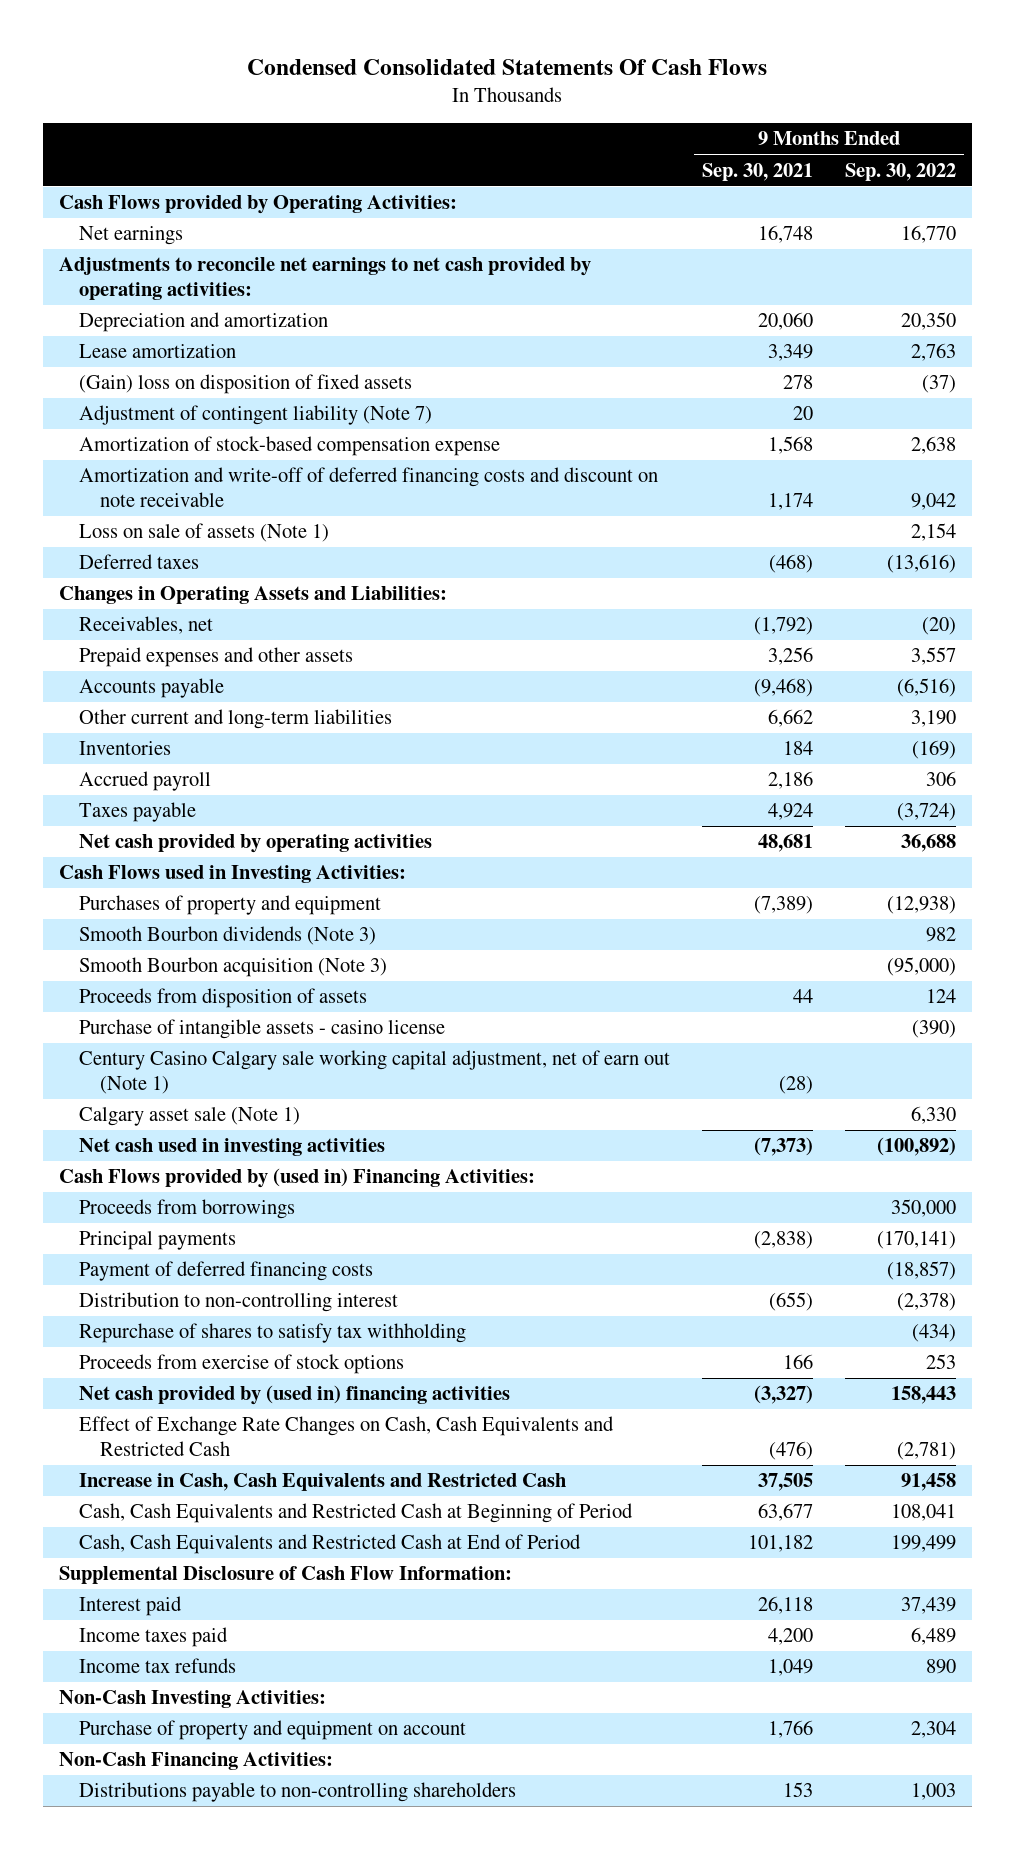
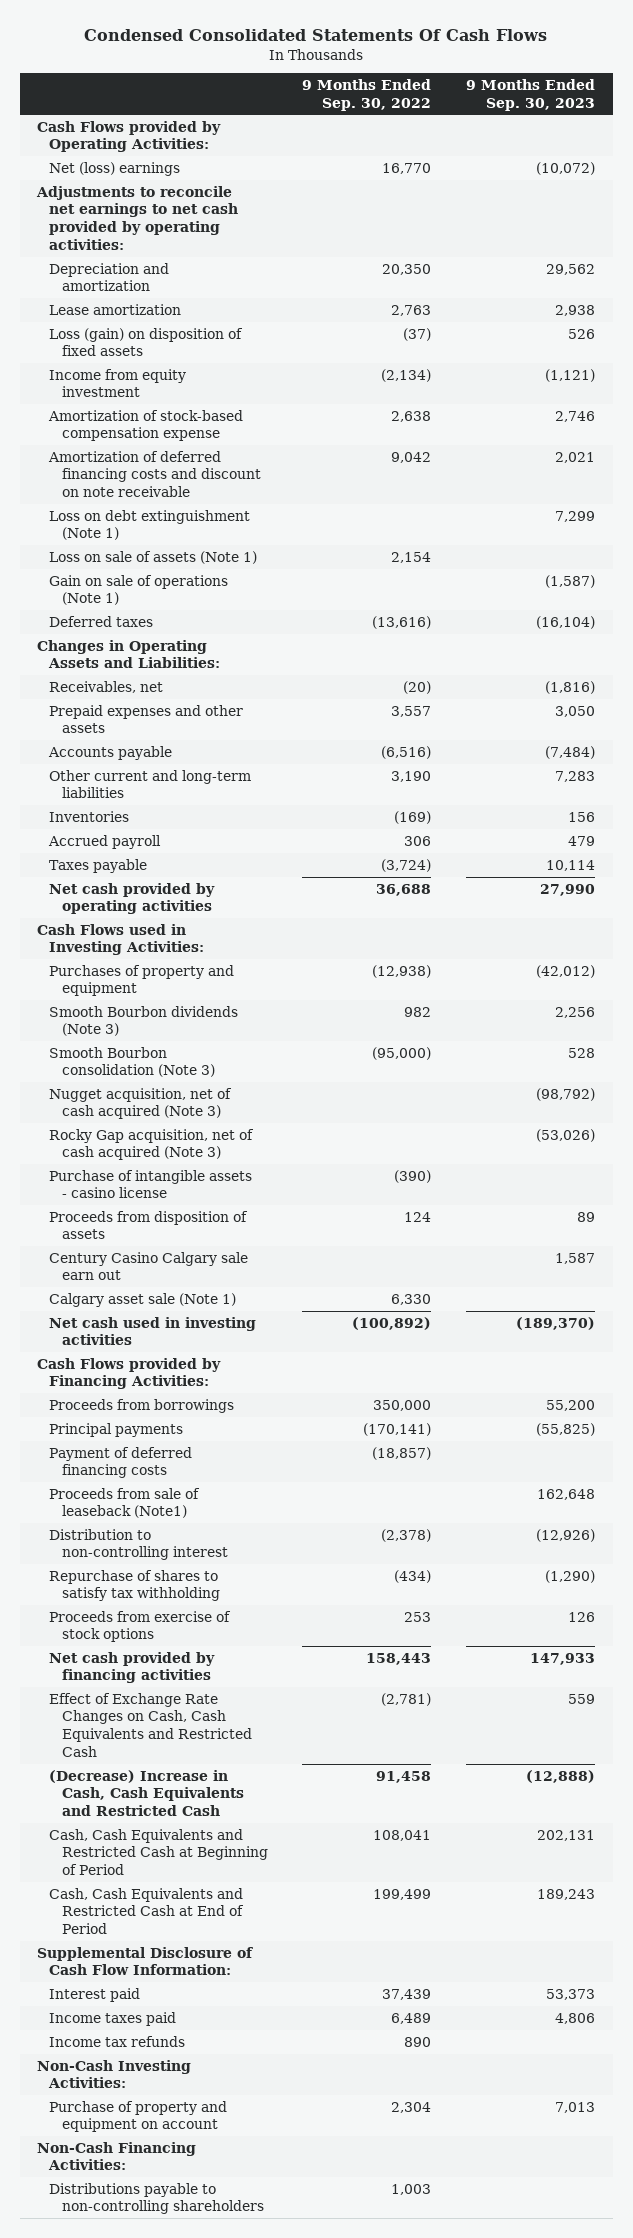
- | 9 Months Ended Sep. 30, 2021 | 9 Months Ended Sep. 30, 2022
+ | 9 Months Ended Sep. 30, 2022 | 9 Months Ended Sep. 30, 2023
- Net earnings | 16,748 | 16,770
+ Net (loss) earnings | 16,770 | (10,072)
- (Gain) loss on disposition of fixed assets | 278 | (37)
- Adjustment of contingent liability (Note 7) | 20 |
+ Loss (gain) on disposition of fixed assets | (37) | 526
+ Income from equity investment | (2,134) | (1,121)
- Amortization and write-off of deferred financing costs and discount on note receivable | 1,174 | 9,042
+ Amortization of deferred financing costs and discount on note receivable | 9,042 | 2,021
+ Loss on debt extinguishment (Note 1) | | 7,299
+ Gain on sale of operations (Note 1) | | (1,587)
- Smooth Bourbon acquisition (Note 3) | | (95,000)
+ Smooth Bourbon consolidation (Note 3) | (95,000) | 528
+ Nugget acquisition, net of cash acquired (Note 3) | | (98,792)
+ Rocky Gap acquisition, net of cash acquired (Note 3) | | (53,026)
- Century Casino Calgary sale working capital adjustment, net of earn out (Note 1) | (28) |
moved down: Proceeds from disposition of assets | 124 | 89
+ Century Casino Calgary sale earn out | | 1,587
- Cash Flows provided by (used in) Financing Activities:
+ Cash Flows provided by Financing Activities:
+ Proceeds from sale of leaseback (Note1) | | 162,648
- Net cash provided by (used in) financing activities | (3,327) | 158,443
+ Net cash provided by financing activities | 158,443 | 147,933
- Increase in Cash, Cash Equivalents and Restricted Cash | 37,505 | 91,458
+ (Decrease) Increase in Cash, Cash Equivalents and Restricted Cash | 91,458 | (12,888)

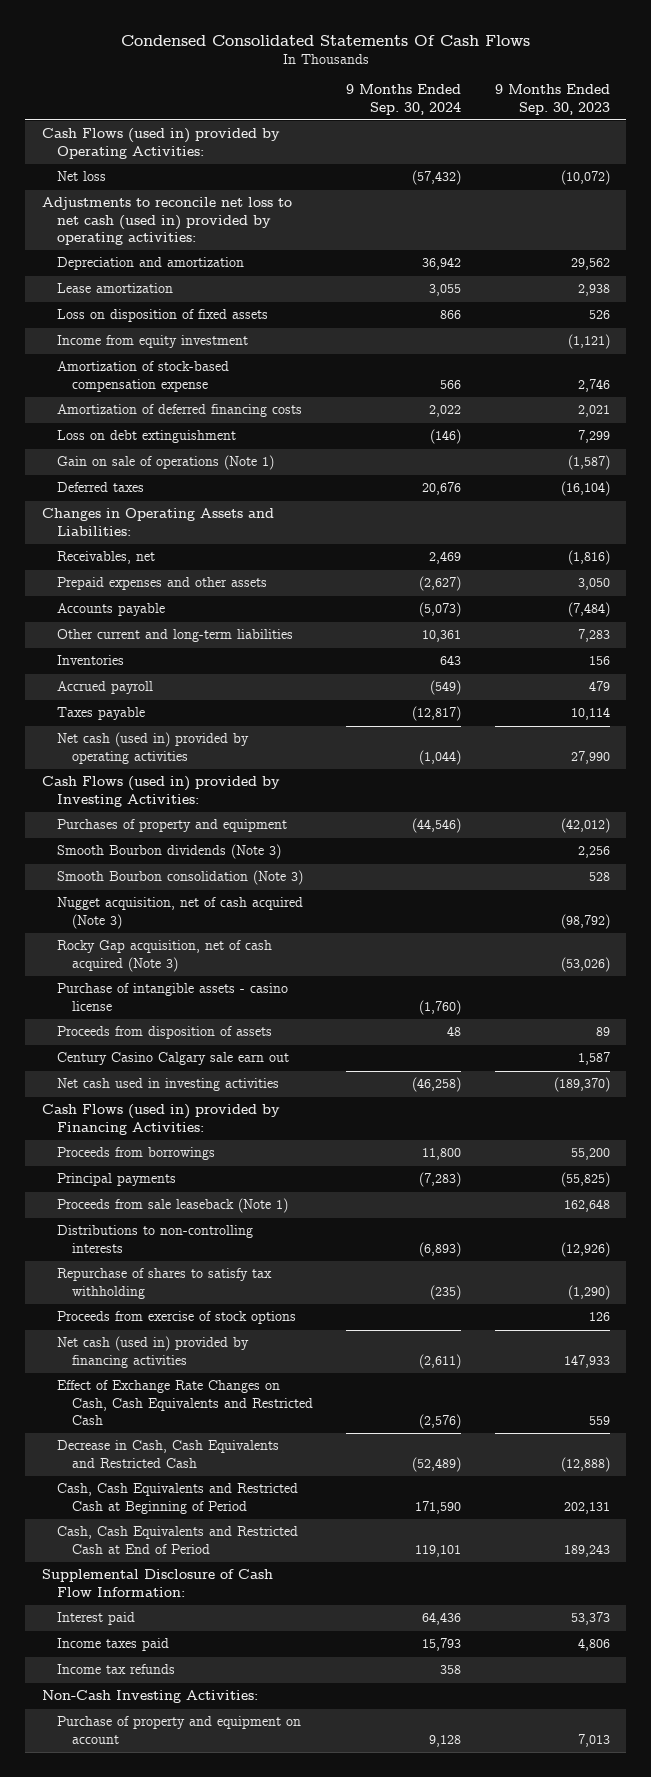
- | 9 Months Ended Sep. 30, 2022 | 9 Months Ended Sep. 30, 2023
+ | 9 Months Ended Sep. 30, 2024 | 9 Months Ended Sep. 30, 2023
- Cash Flows provided by Operating Activities:
- Net (loss) earnings | 16,770 | (10,072)
- Adjustments to reconcile net earnings to net cash provided by operating activities:
+ Cash Flows (used in) provided by Operating Activities:
+ Net loss | (57,432) | (10,072)
+ Adjustments to reconcile net loss to net cash (used in) provided by operating activities:
- Loss (gain) on disposition of fixed assets | (37) | 526
+ Loss on disposition of fixed assets | 866 | 526
- Amortization of deferred financing costs and discount on note receivable | 9,042 | 2,021
- Loss on debt extinguishment (Note 1) | | 7,299
- Loss on sale of assets (Note 1) | 2,154 |
+ Amortization of deferred financing costs | 2,022 | 2,021
+ Loss on debt extinguishment | (146) | 7,299
- Net cash provided by operating activities | 36,688 | 27,990
- Cash Flows used in Investing Activities:
+ Net cash (used in) provided by operating activities | (1,044) | 27,990
+ Cash Flows (used in) provided by Investing Activities:
- Calgary asset sale (Note 1) | 6,330 |
- Cash Flows provided by Financing Activities:
+ Cash Flows (used in) provided by Financing Activities:
- Payment of deferred financing costs | (18,857) |
- Proceeds from sale of leaseback (Note1) | | 162,648
- Distribution to non-controlling interest | (2,378) | (12,926)
+ Proceeds from sale leaseback (Note 1) | | 162,648
+ Distributions to non-controlling interests | (6,893) | (12,926)
- Net cash provided by financing activities | 158,443 | 147,933
+ Net cash (used in) provided by financing activities | (2,611) | 147,933
- (Decrease) Increase in Cash, Cash Equivalents and Restricted Cash | 91,458 | (12,888)
+ Decrease in Cash, Cash Equivalents and Restricted Cash | (52,489) | (12,888)
- Non-Cash Financing Activities:
- Distributions payable to non-controlling shareholders | 1,003 |

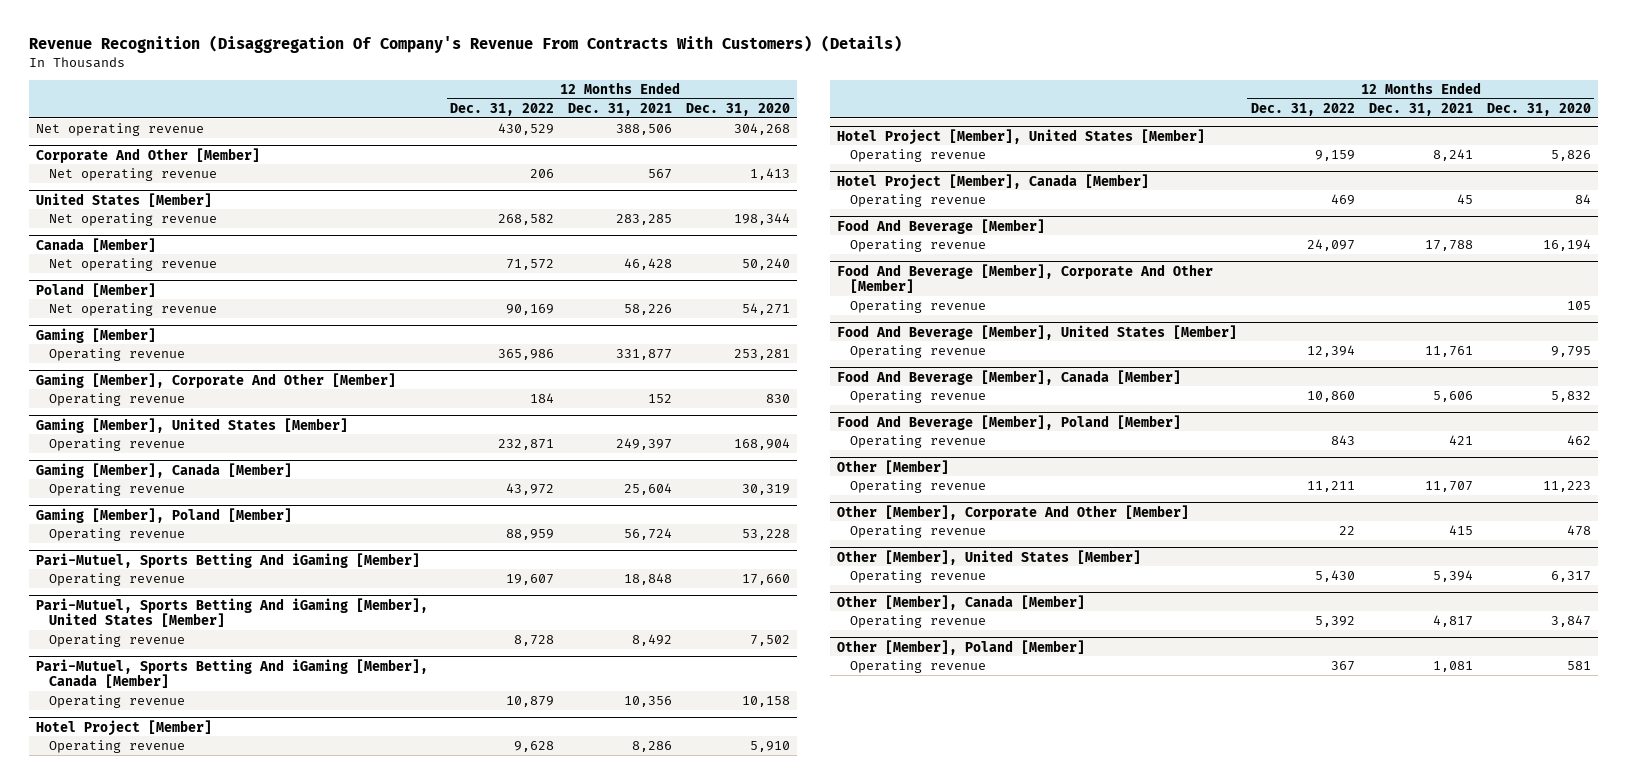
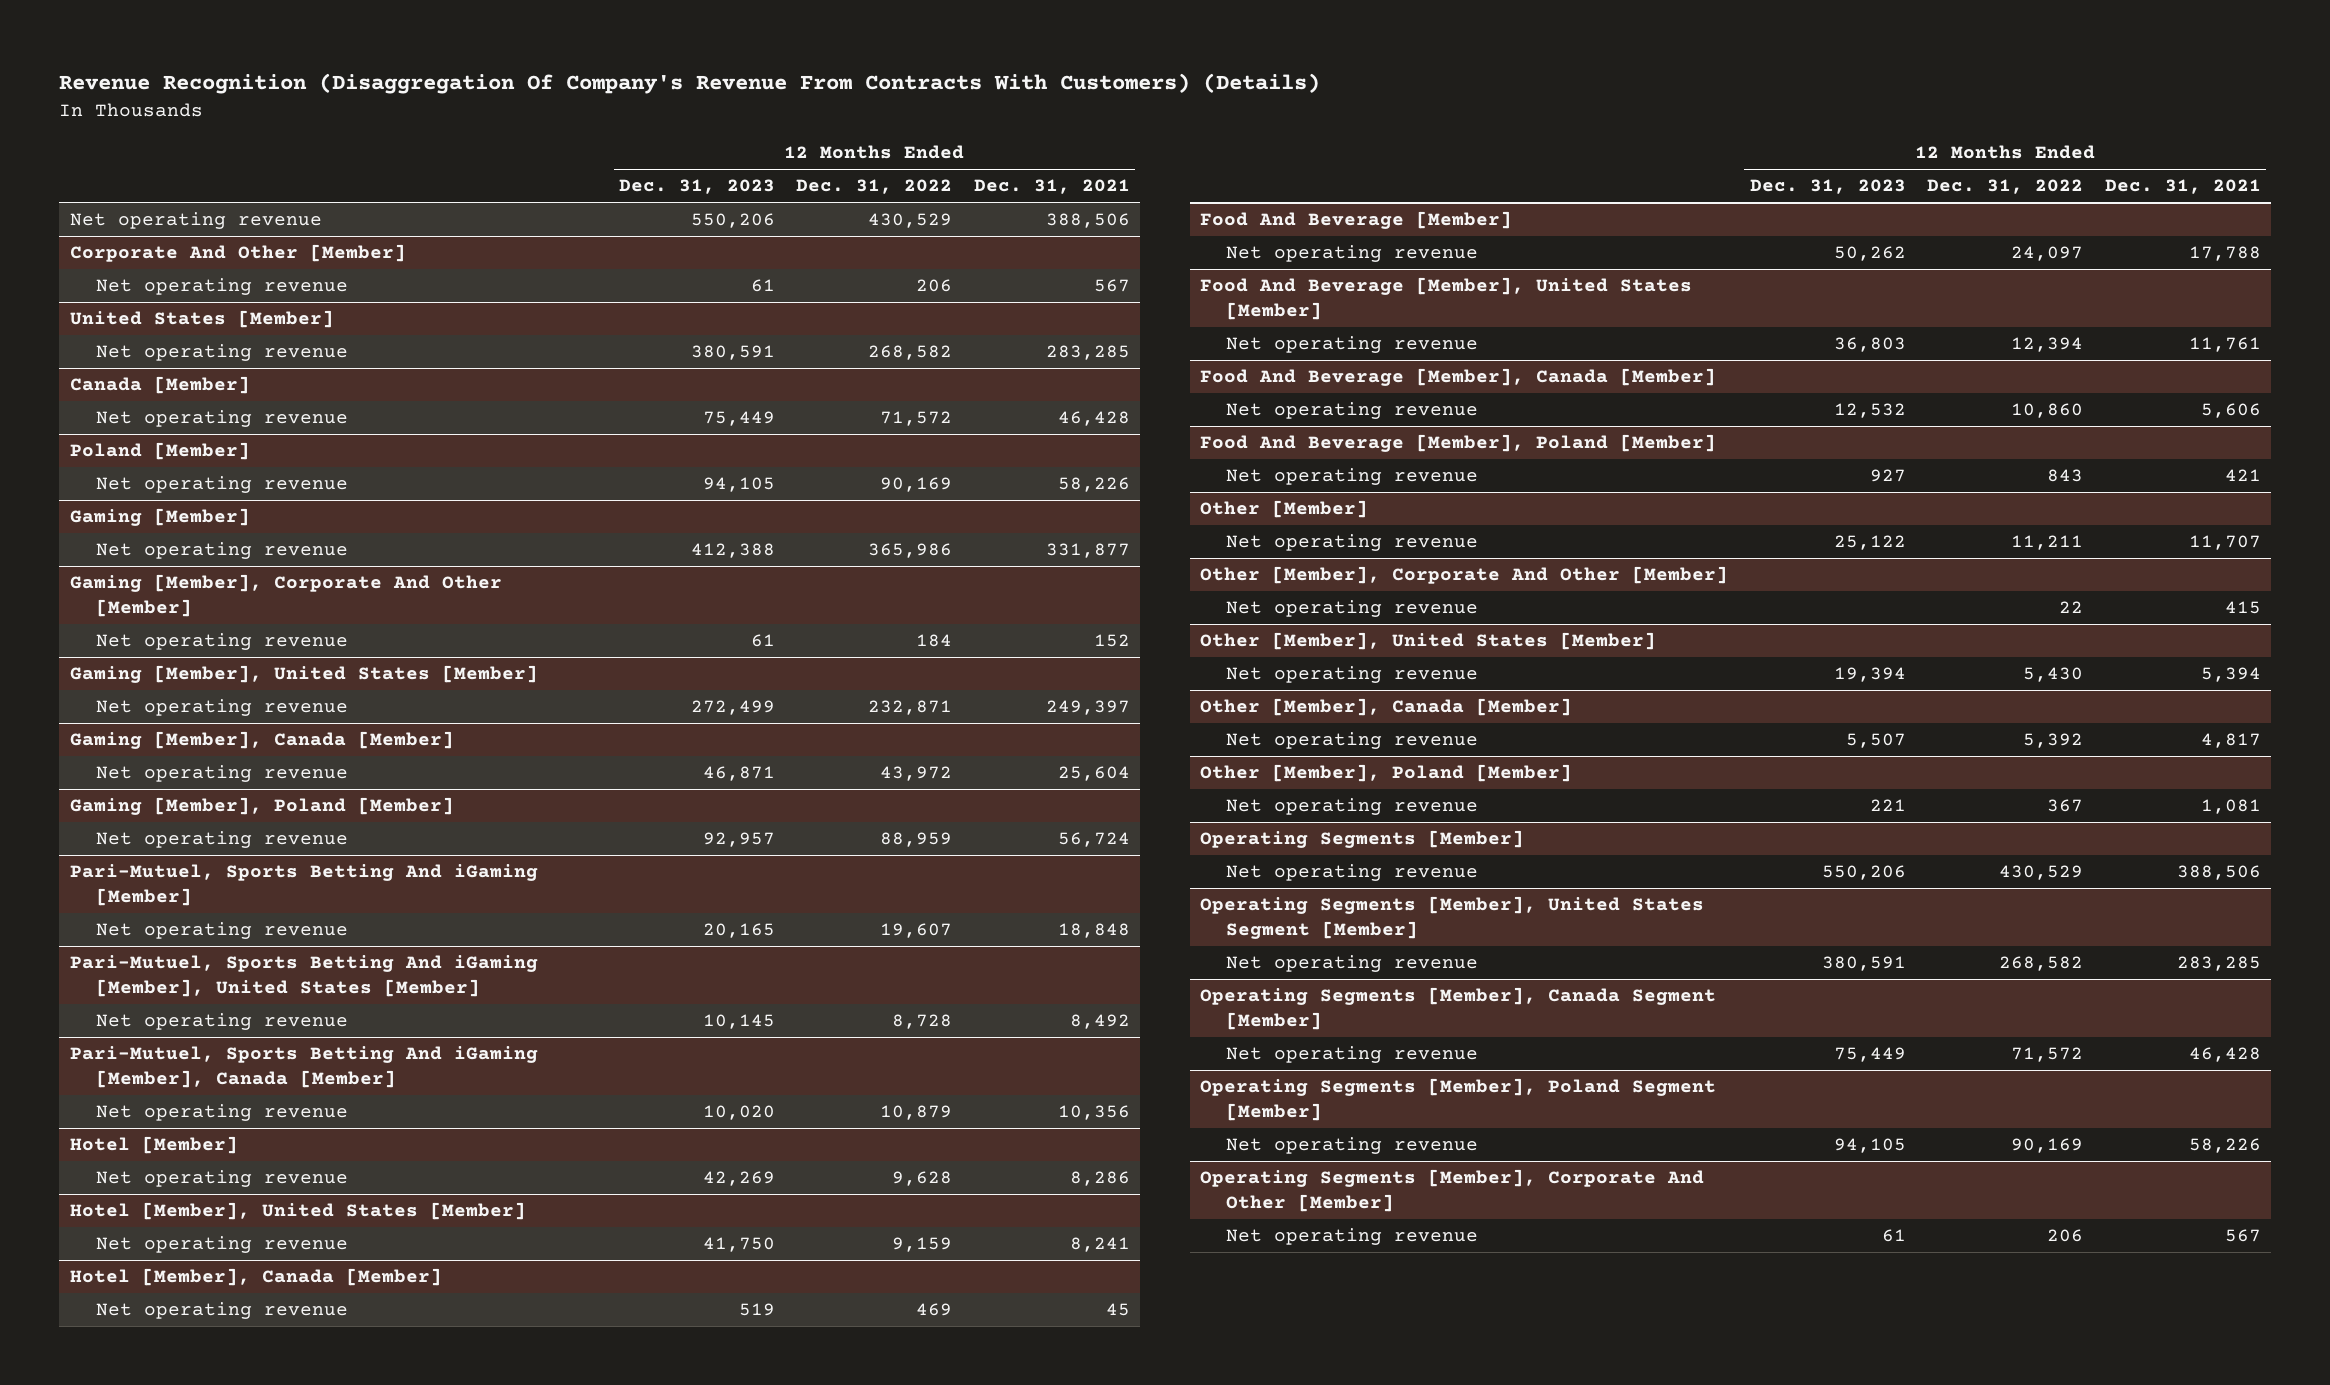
- | 12 Months Ended Dec. 31, 2022 | 12 Months Ended Dec. 31, 2021 | 12 Months Ended Dec. 31, 2020
+ | 12 Months Ended Dec. 31, 2023 | 12 Months Ended Dec. 31, 2022 | 12 Months Ended Dec. 31, 2021
@ Gaming [Member]
- Operating revenue | 365,986 | 331,877 | 253,281
+ Net operating revenue | 412,388 | 365,986 | 331,877
@ Gaming [Member], Corporate And Other [Member]
- Operating revenue | 184 | 152 | 830
+ Net operating revenue | 61 | 184 | 152
@ Gaming [Member], United States [Member]
- Operating revenue | 232,871 | 249,397 | 168,904
+ Net operating revenue | 272,499 | 232,871 | 249,397
@ Gaming [Member], Canada [Member]
- Operating revenue | 43,972 | 25,604 | 30,319
+ Net operating revenue | 46,871 | 43,972 | 25,604
@ Gaming [Member], Poland [Member]
- Operating revenue | 88,959 | 56,724 | 53,228
+ Net operating revenue | 92,957 | 88,959 | 56,724
@ Pari-Mutuel, Sports Betting And iGaming [Member]
- Operating revenue | 19,607 | 18,848 | 17,660
+ Net operating revenue | 20,165 | 19,607 | 18,848
@ Pari-Mutuel, Sports Betting And iGaming [Member], United States [Member]
- Operating revenue | 8,728 | 8,492 | 7,502
+ Net operating revenue | 10,145 | 8,728 | 8,492
@ Pari-Mutuel, Sports Betting And iGaming [Member], Canada [Member]
- Operating revenue | 10,879 | 10,356 | 10,158
- Hotel Project [Member]
- Operating revenue | 9,628 | 8,286 | 5,910
- Hotel Project [Member], United States [Member]
- Operating revenue | 9,159 | 8,241 | 5,826
- Hotel Project [Member], Canada [Member]
- Operating revenue | 469 | 45 | 84
@ Pari-Mutuel, Sports Betting And iGaming [Member], Canada [Member]
+ Net operating revenue | 10,020 | 10,879 | 10,356
+ Hotel [Member]
+ Net operating revenue | 42,269 | 9,628 | 8,286
+ Hotel [Member], United States [Member]
+ Net operating revenue | 41,750 | 9,159 | 8,241
+ Hotel [Member], Canada [Member]
+ Net operating revenue | 519 | 469 | 45
@ Food And Beverage [Member]
- Operating revenue | 24,097 | 17,788 | 16,194
- Food And Beverage [Member], Corporate And Other [Member]
- Operating revenue | | | 105
@ Food And Beverage [Member]
+ Net operating revenue | 50,262 | 24,097 | 17,788
@ Food And Beverage [Member], United States [Member]
- Operating revenue | 12,394 | 11,761 | 9,795
+ Net operating revenue | 36,803 | 12,394 | 11,761
@ Food And Beverage [Member], Canada [Member]
- Operating revenue | 10,860 | 5,606 | 5,832
+ Net operating revenue | 12,532 | 10,860 | 5,606
@ Food And Beverage [Member], Poland [Member]
- Operating revenue | 843 | 421 | 462
+ Net operating revenue | 927 | 843 | 421
@ Other [Member]
- Operating revenue | 11,211 | 11,707 | 11,223
+ Net operating revenue | 25,122 | 11,211 | 11,707
@ Other [Member], Corporate And Other [Member]
- Operating revenue | 22 | 415 | 478
+ Net operating revenue | | 22 | 415
@ Other [Member], United States [Member]
- Operating revenue | 5,430 | 5,394 | 6,317
+ Net operating revenue | 19,394 | 5,430 | 5,394
@ Other [Member], Canada [Member]
- Operating revenue | 5,392 | 4,817 | 3,847
+ Net operating revenue | 5,507 | 5,392 | 4,817
@ Other [Member], Poland [Member]
- Operating revenue | 367 | 1,081 | 581
+ Net operating revenue | 221 | 367 | 1,081
+ Operating Segments [Member]
+ Net operating revenue | 550,206 | 430,529 | 388,506
+ Operating Segments [Member], United States Segment [Member]
+ Net operating revenue | 380,591 | 268,582 | 283,285
+ Operating Segments [Member], Canada Segment [Member]
+ Net operating revenue | 75,449 | 71,572 | 46,428
+ Operating Segments [Member], Poland Segment [Member]
+ Net operating revenue | 94,105 | 90,169 | 58,226
+ Operating Segments [Member], Corporate And Other [Member]
+ Net operating revenue | 61 | 206 | 567

